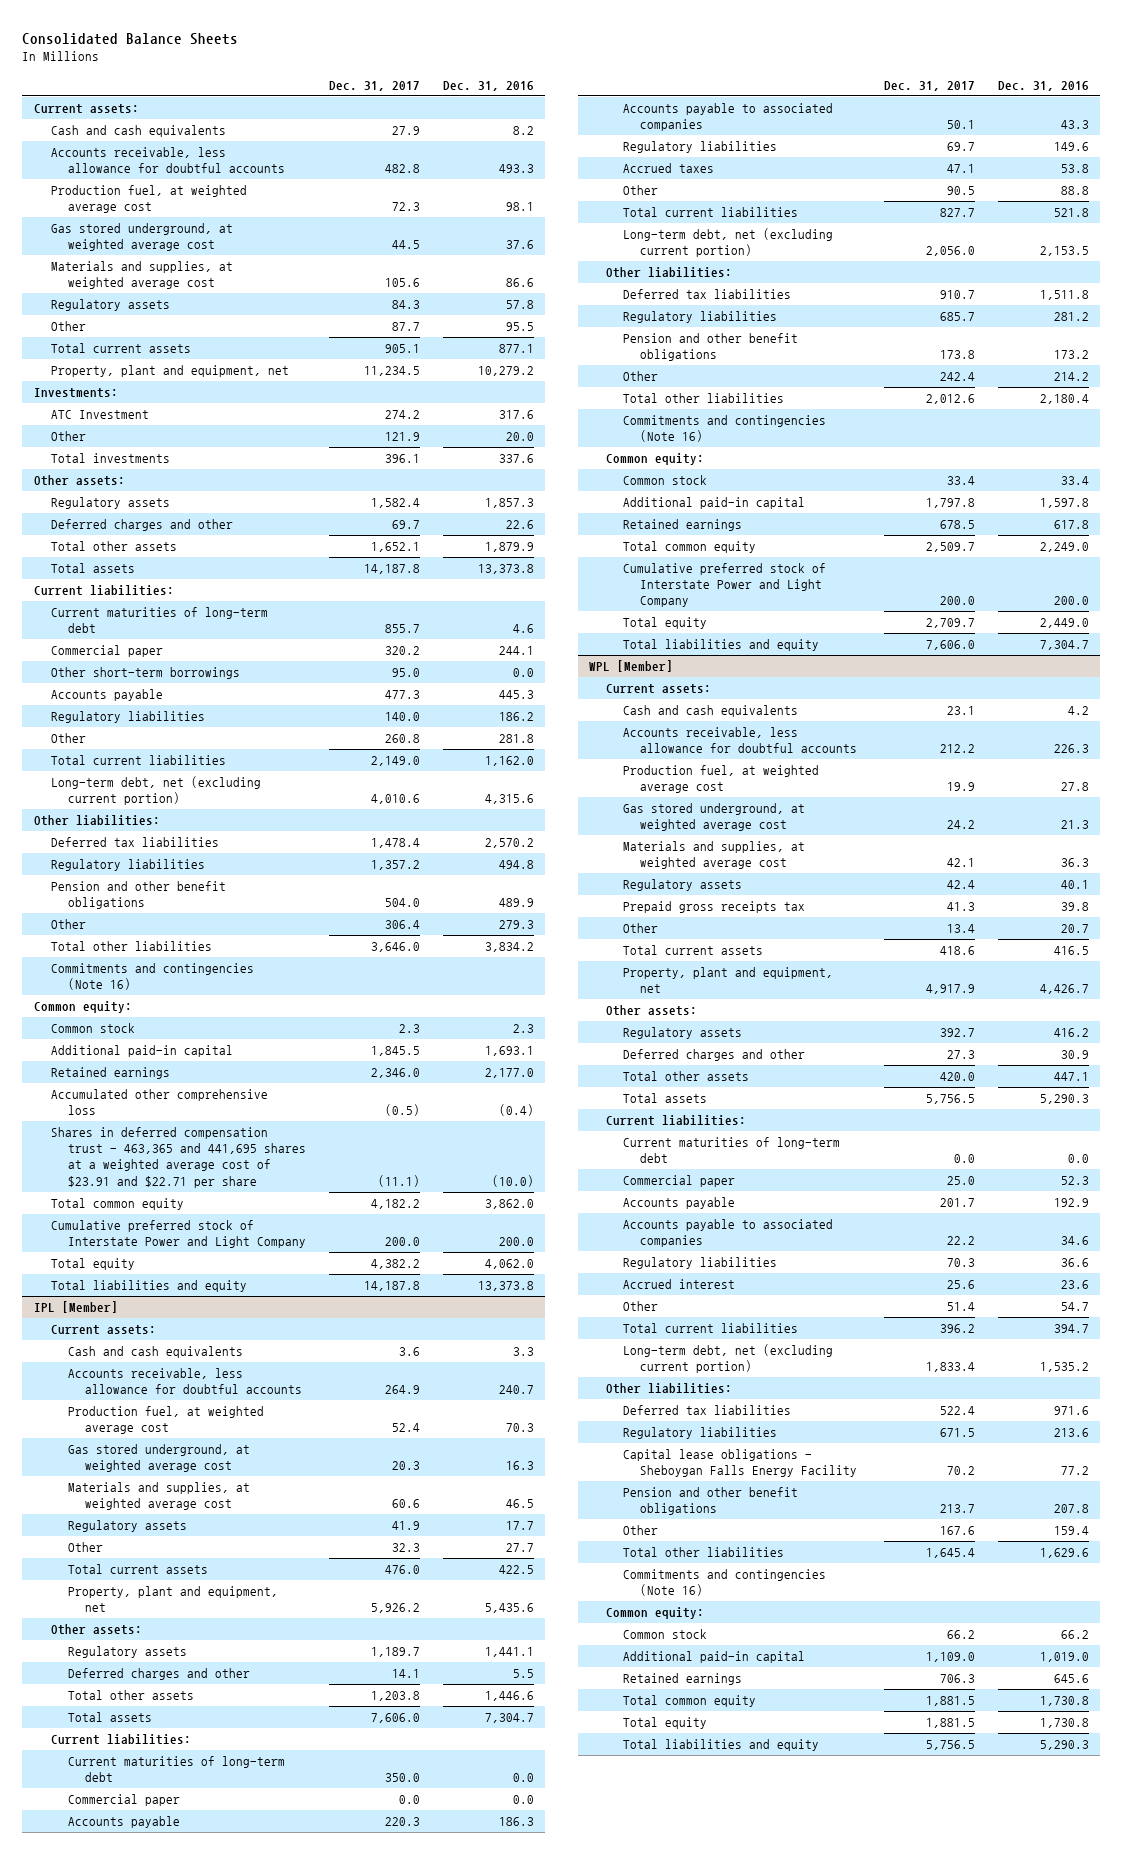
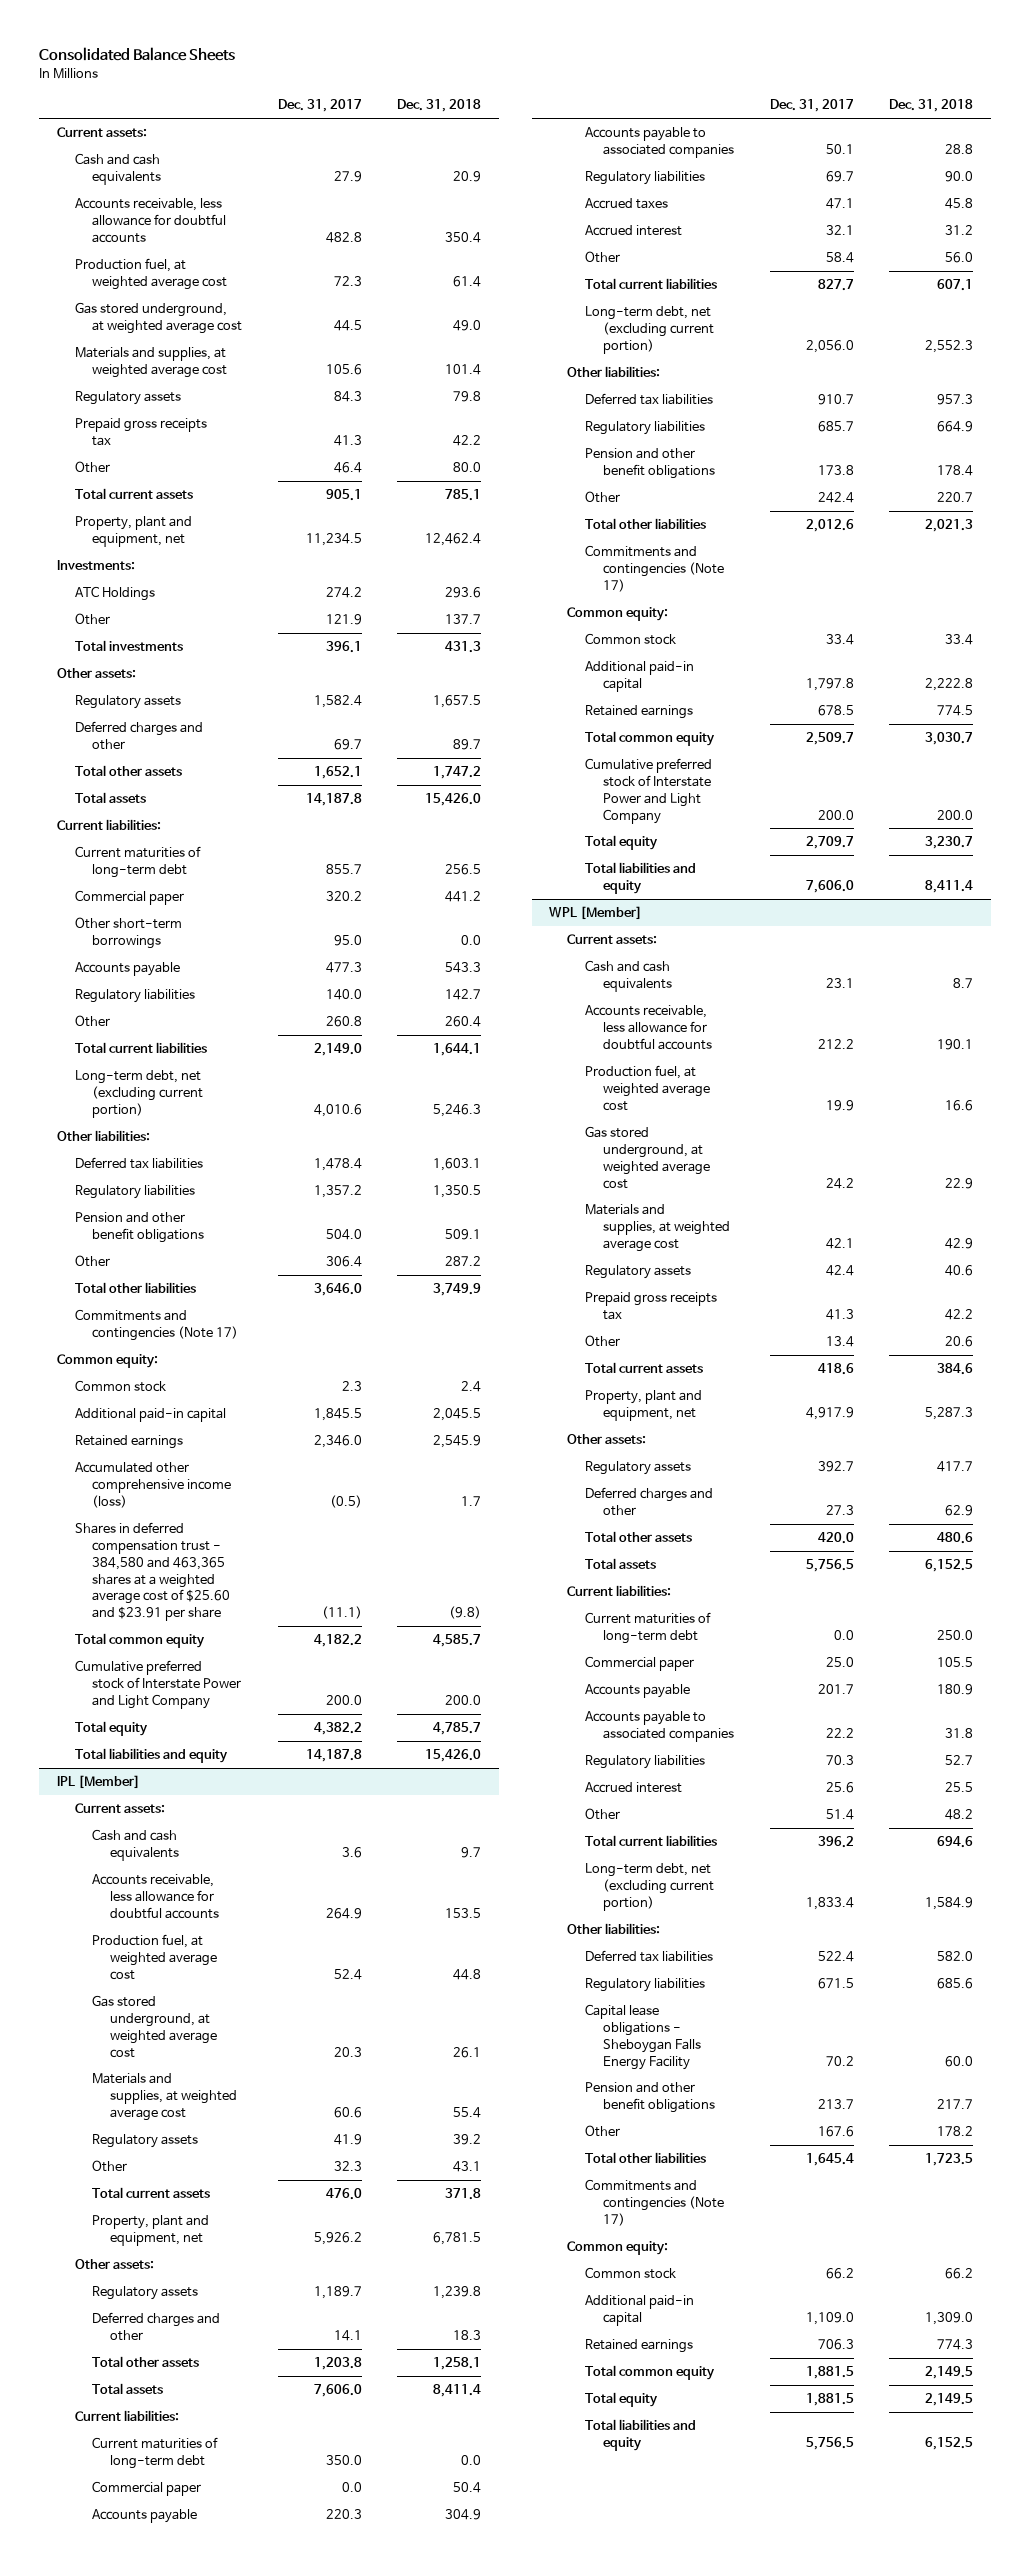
- | Dec. 31, 2017 | Dec. 31, 2016
+ | Dec. 31, 2017 | Dec. 31, 2018
- Other | 87.7 | 95.5
+ Prepaid gross receipts tax | 41.3 | 42.2
+ Other | 46.4 | 80.0
- ATC Investment | 274.2 | 317.6
+ ATC Holdings | 274.2 | 293.6
- Commitments and contingencies (Note 16)
+ Commitments and contingencies (Note 17)
- Accumulated other comprehensive loss | (0.5) | (0.4)
- Shares in deferred compensation trust - 463,365 and 441,695 shares at a weighted average cost of $23.91 and $22.71 per share | (11.1) | (10.0)
+ Accumulated other comprehensive income (loss) | (0.5) | 1.7
+ Shares in deferred compensation trust - 384,580 and 463,365 shares at a weighted average cost of $25.60 and $23.91 per share | (11.1) | (9.8)
@ IPL [Member]
- Other | 90.5 | 88.8
+ Accrued interest | 32.1 | 31.2
+ Other | 58.4 | 56.0
- Commitments and contingencies (Note 16)
+ Commitments and contingencies (Note 17)
@ WPL [Member]
- Commitments and contingencies (Note 16)
+ Commitments and contingencies (Note 17)

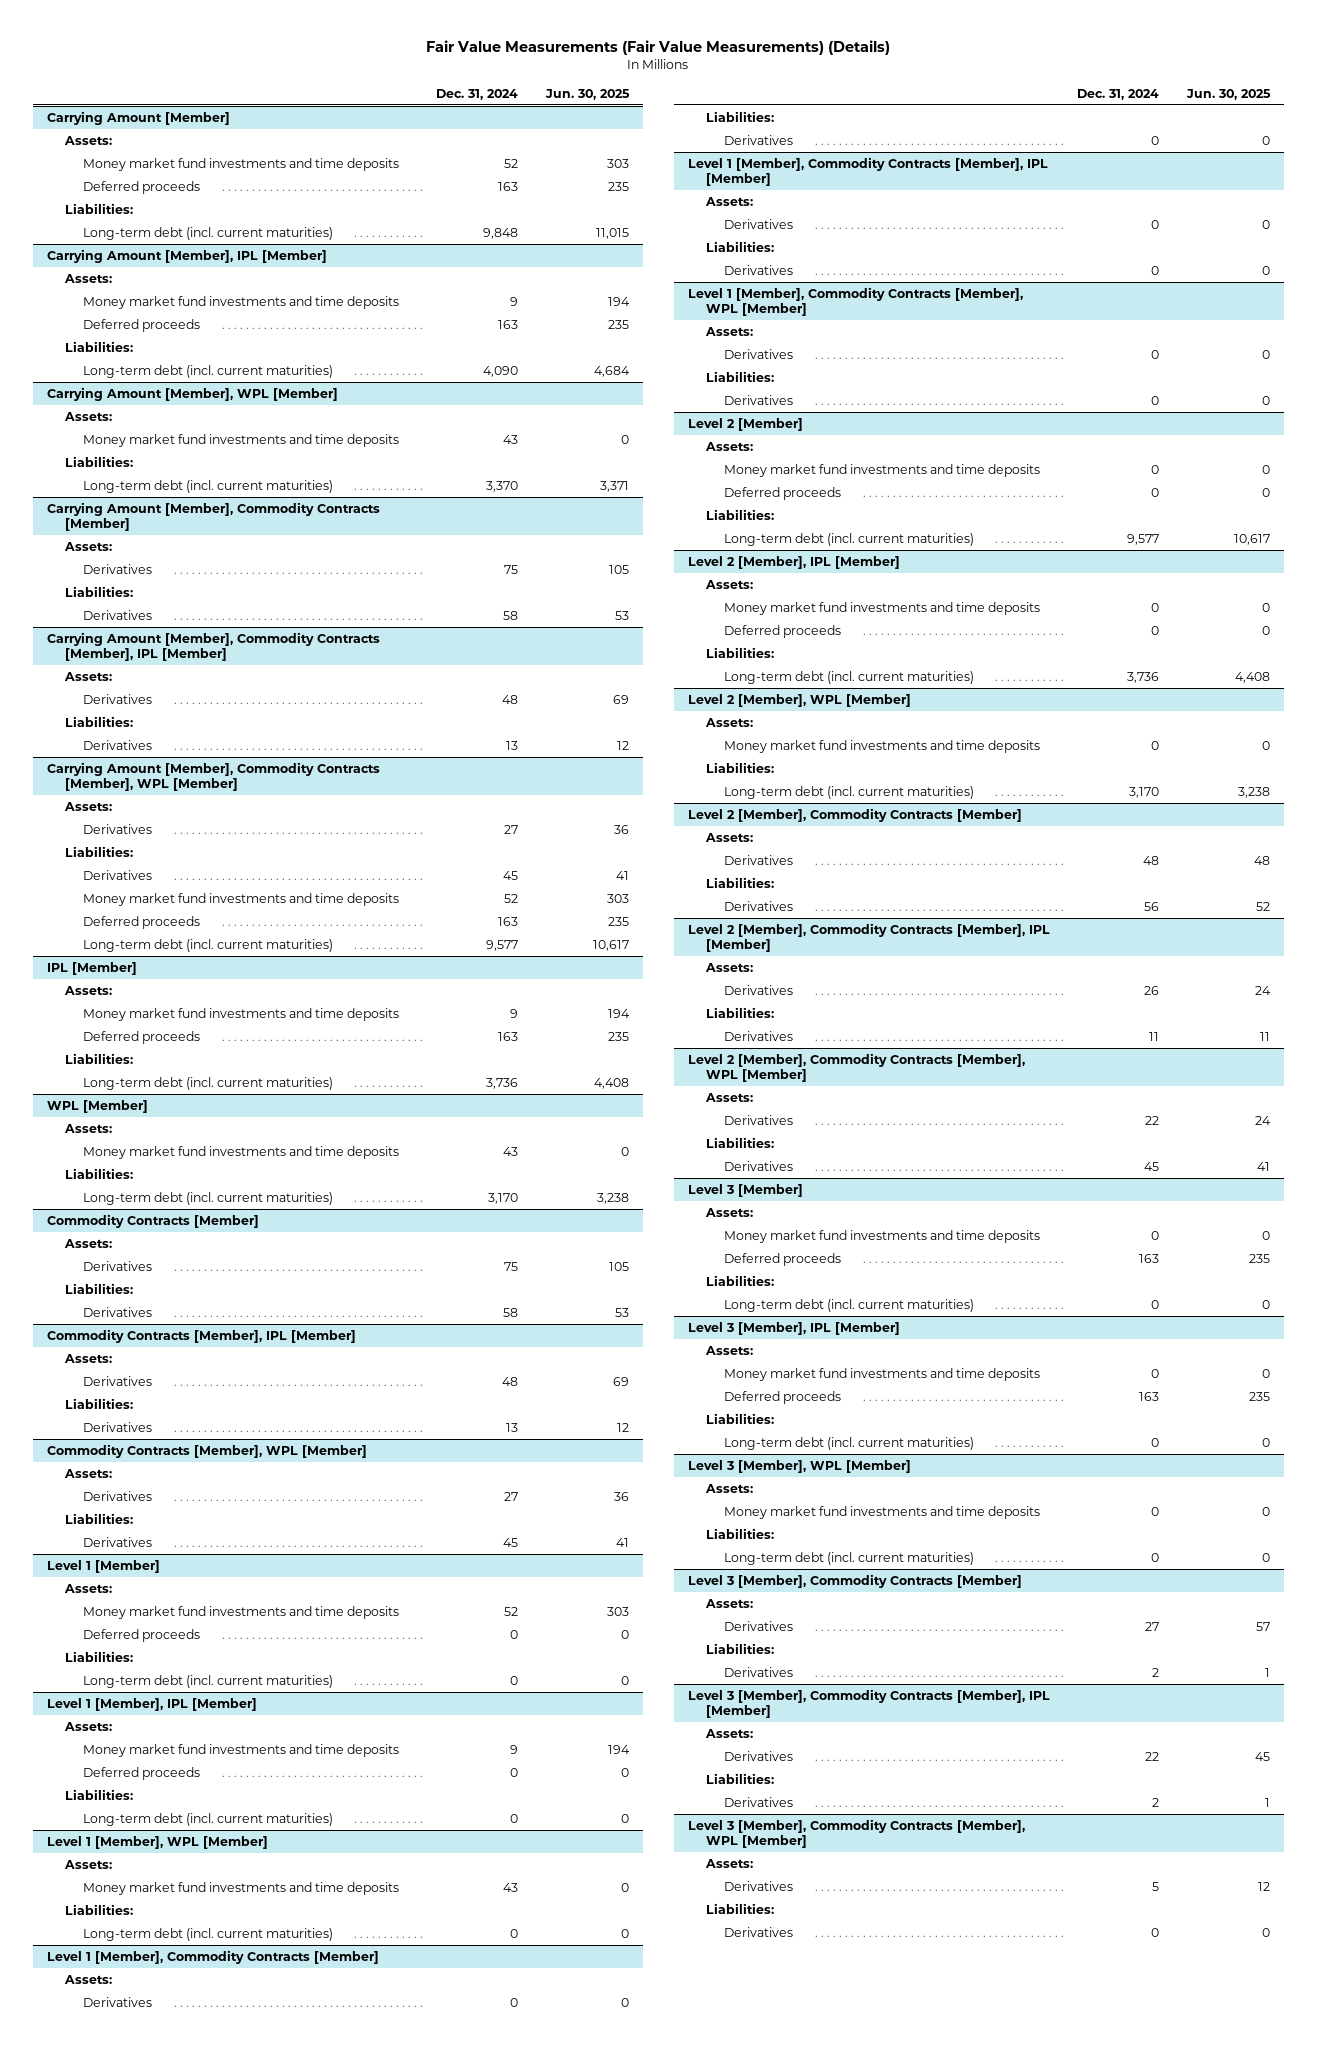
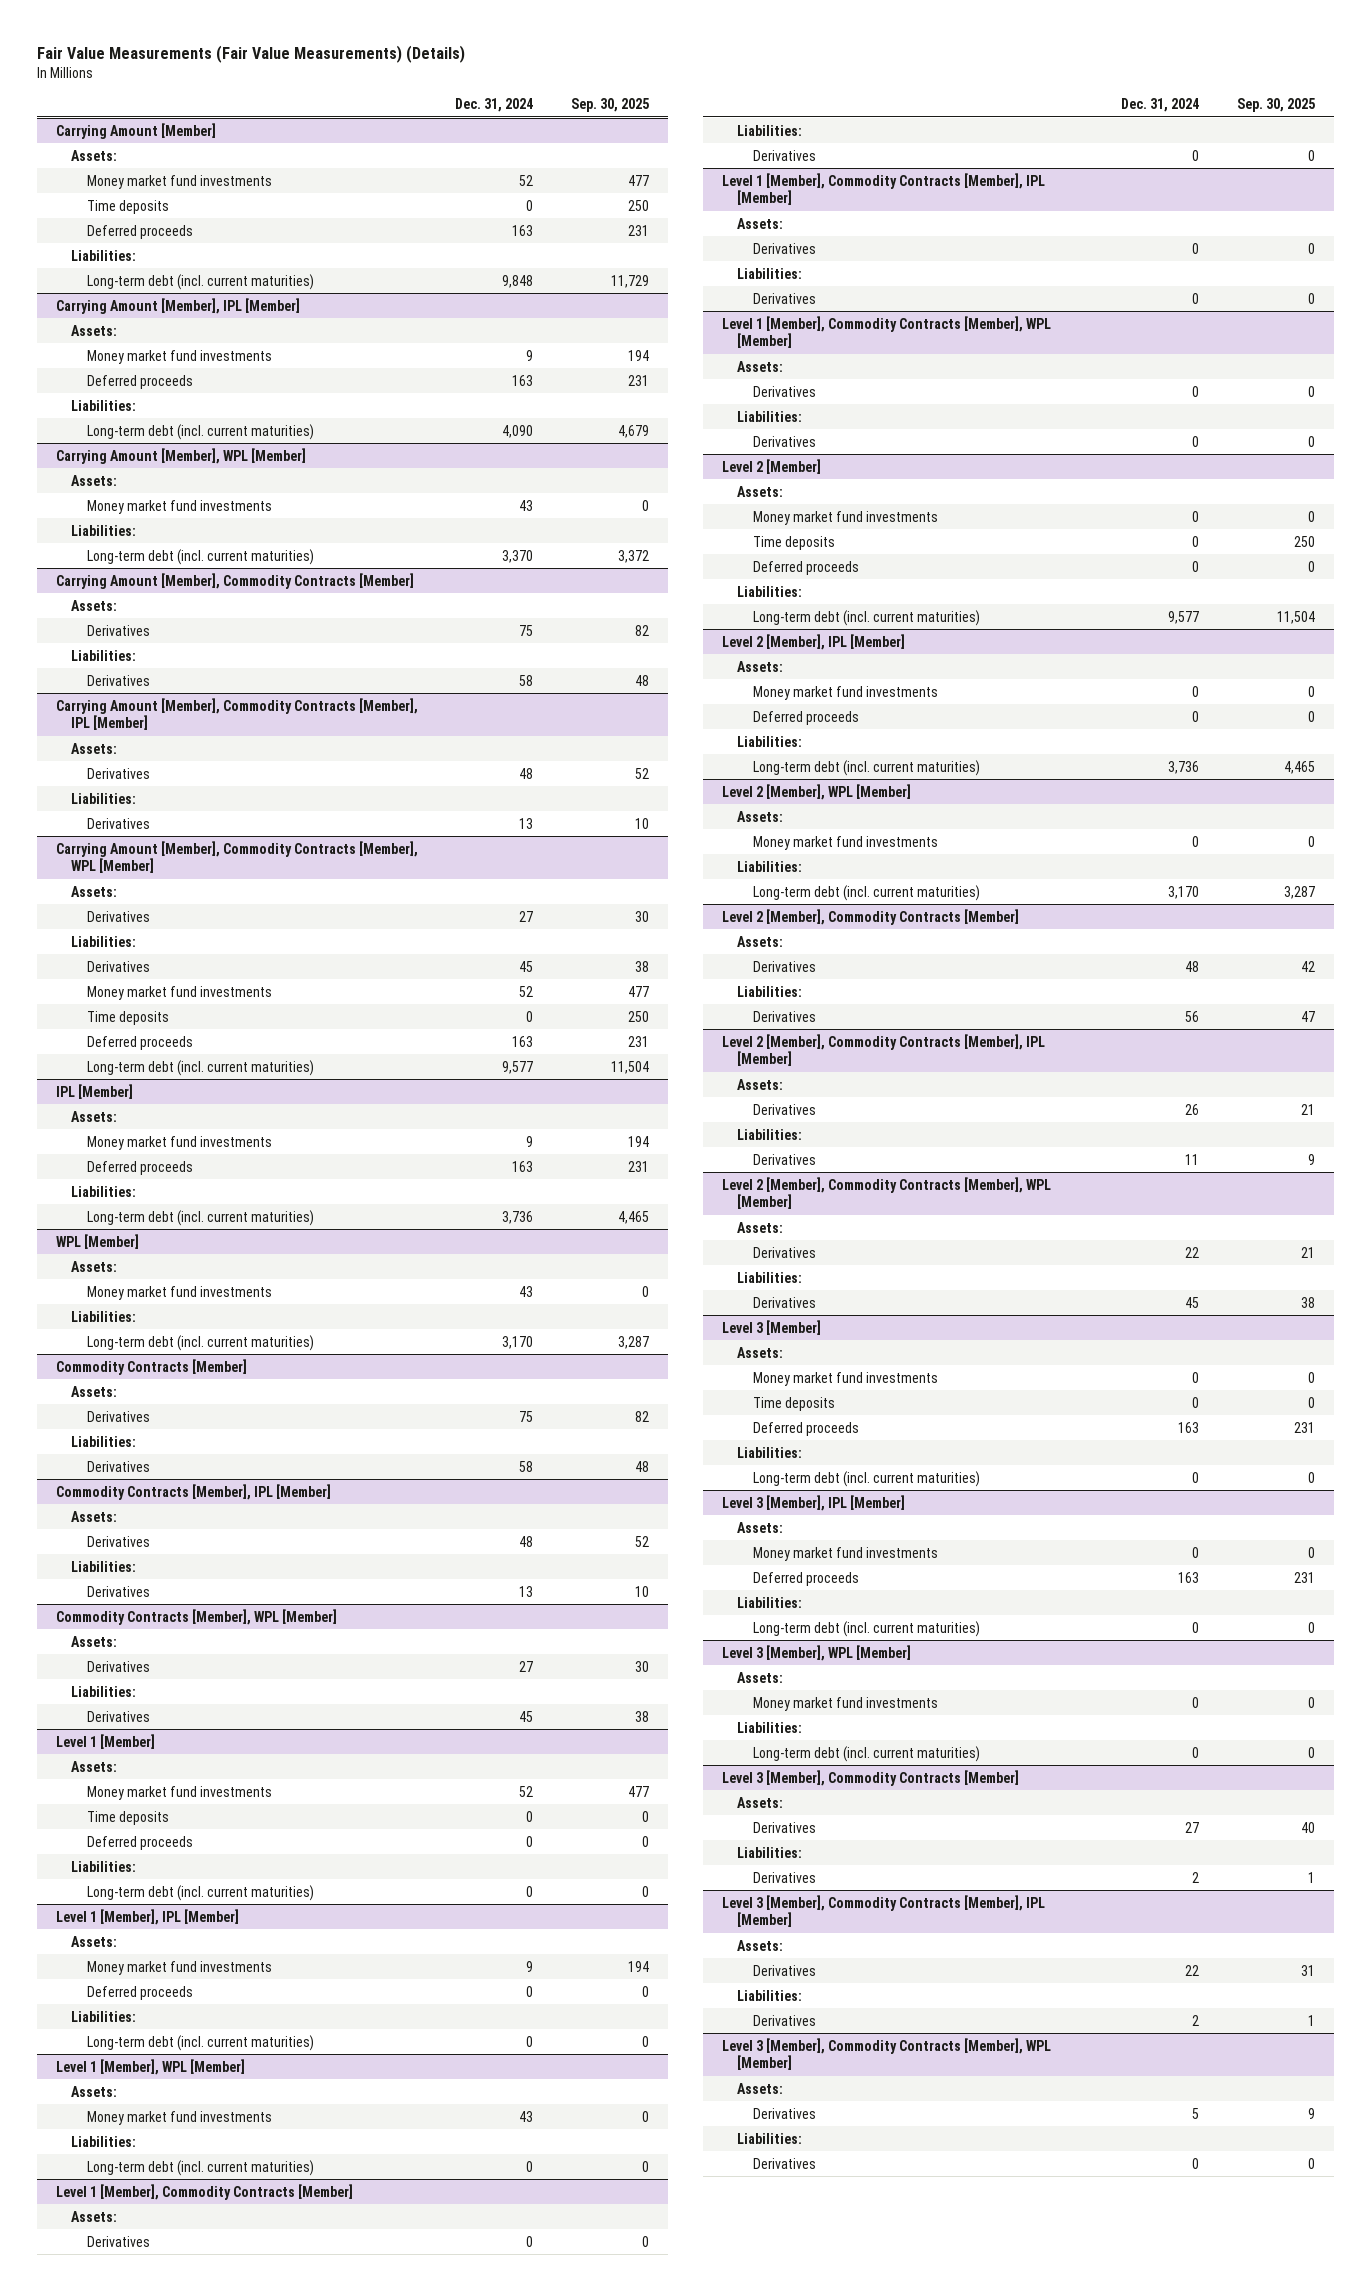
- | Dec. 31, 2024 | Jun. 30, 2025
+ | Dec. 31, 2024 | Sep. 30, 2025
@ Carrying Amount [Member]
- Money market fund investments and time deposits | 52 | 303
+ Money market fund investments | 52 | 477
+ Time deposits | 0 | 250
@ Carrying Amount [Member], IPL [Member]
- Money market fund investments and time deposits | 9 | 194
+ Money market fund investments | 9 | 194
@ Carrying Amount [Member], WPL [Member]
- Money market fund investments and time deposits | 43 | 0
+ Money market fund investments | 43 | 0
@ Carrying Amount [Member], Commodity Contracts [Member], WPL [Member]
- Money market fund investments and time deposits | 52 | 303
+ Money market fund investments | 52 | 477
+ Time deposits | 0 | 250
@ IPL [Member]
- Money market fund investments and time deposits | 9 | 194
+ Money market fund investments | 9 | 194
@ WPL [Member]
- Money market fund investments and time deposits | 43 | 0
+ Money market fund investments | 43 | 0
@ Level 1 [Member]
- Money market fund investments and time deposits | 52 | 303
+ Money market fund investments | 52 | 477
+ Time deposits | 0 | 0
@ Level 1 [Member], IPL [Member]
- Money market fund investments and time deposits | 9 | 194
+ Money market fund investments | 9 | 194
@ Level 1 [Member], WPL [Member]
- Money market fund investments and time deposits | 43 | 0
+ Money market fund investments | 43 | 0
@ Level 2 [Member]
- Money market fund investments and time deposits | 0 | 0
+ Money market fund investments | 0 | 0
+ Time deposits | 0 | 250
@ Level 2 [Member], IPL [Member]
- Money market fund investments and time deposits | 0 | 0
+ Money market fund investments | 0 | 0
@ Level 2 [Member], WPL [Member]
- Money market fund investments and time deposits | 0 | 0
+ Money market fund investments | 0 | 0
@ Level 3 [Member]
- Money market fund investments and time deposits | 0 | 0
+ Money market fund investments | 0 | 0
+ Time deposits | 0 | 0
@ Level 3 [Member], IPL [Member]
- Money market fund investments and time deposits | 0 | 0
+ Money market fund investments | 0 | 0
@ Level 3 [Member], WPL [Member]
- Money market fund investments and time deposits | 0 | 0
+ Money market fund investments | 0 | 0

